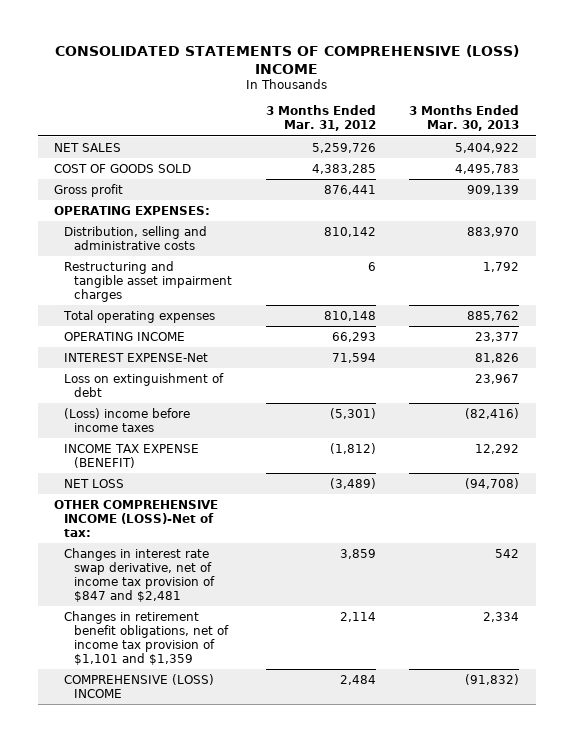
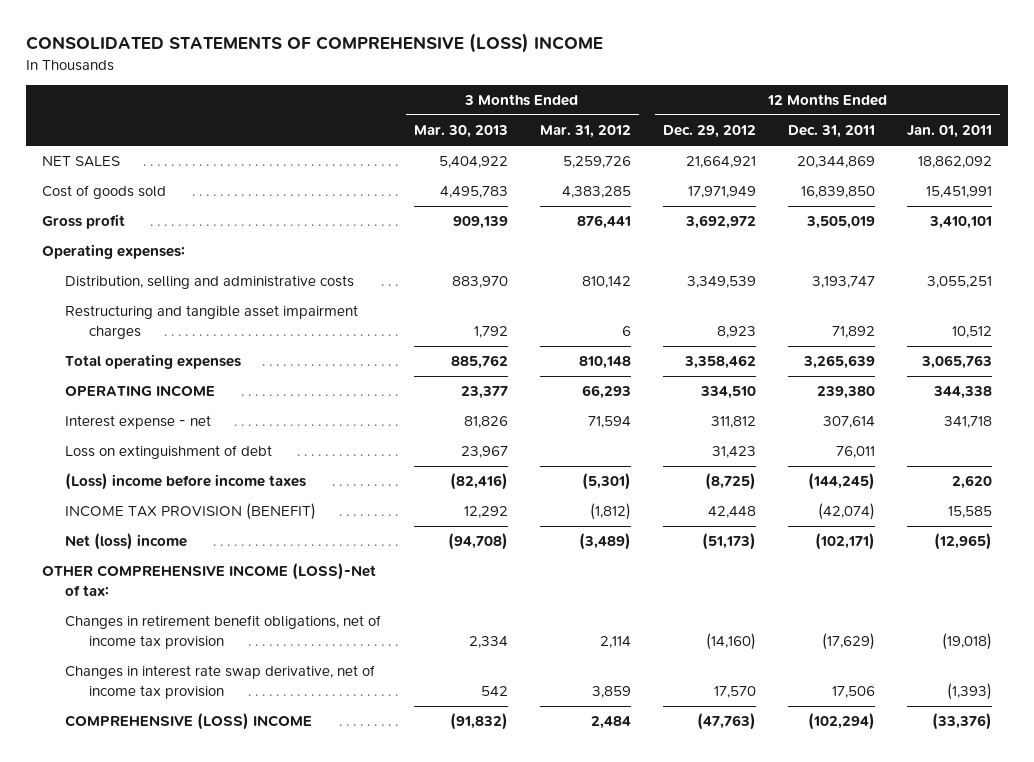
- | 3 Months Ended Mar. 31, 2012 | 3 Months Ended Mar. 30, 2013
+ | 3 Months Ended Mar. 30, 2013 | 3 Months Ended Mar. 31, 2012 | 12 Months Ended Dec. 29, 2012 | 12 Months Ended Dec. 31, 2011 | 12 Months Ended Jan. 01, 2011
- COST OF GOODS SOLD | 4,383,285 | 4,495,783
+ Cost of goods sold | 4,495,783 | 4,383,285 | 17,971,949 | 16,839,850 | 15,451,991
- OPERATING EXPENSES:
+ Operating expenses:
- INTEREST EXPENSE-Net | 71,594 | 81,826
+ Interest expense - net | 81,826 | 71,594 | 311,812 | 307,614 | 341,718
- INCOME TAX EXPENSE (BENEFIT) | (1,812) | 12,292
- NET LOSS | (3,489) | (94,708)
+ INCOME TAX PROVISION (BENEFIT) | 12,292 | (1,812) | 42,448 | (42,074) | 15,585
+ Net (loss) income | (94,708) | (3,489) | (51,173) | (102,171) | (12,965)
- Changes in interest rate swap derivative, net of income tax provision of $847 and $2,481 | 3,859 | 542
- Changes in retirement benefit obligations, net of income tax provision of $1,101 and $1,359 | 2,114 | 2,334
+ Changes in retirement benefit obligations, net of income tax provision | 2,334 | 2,114 | (14,160) | (17,629) | (19,018)
+ Changes in interest rate swap derivative, net of income tax provision | 542 | 3,859 | 17,570 | 17,506 | (1,393)

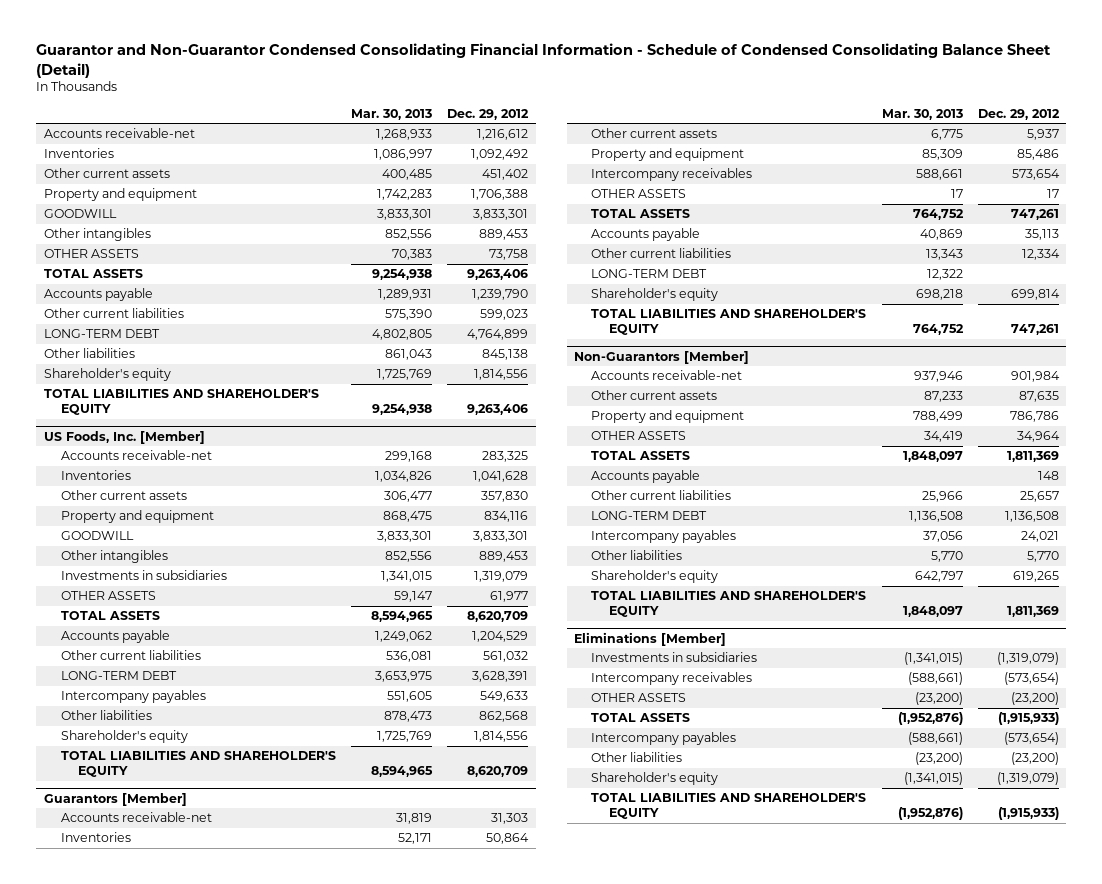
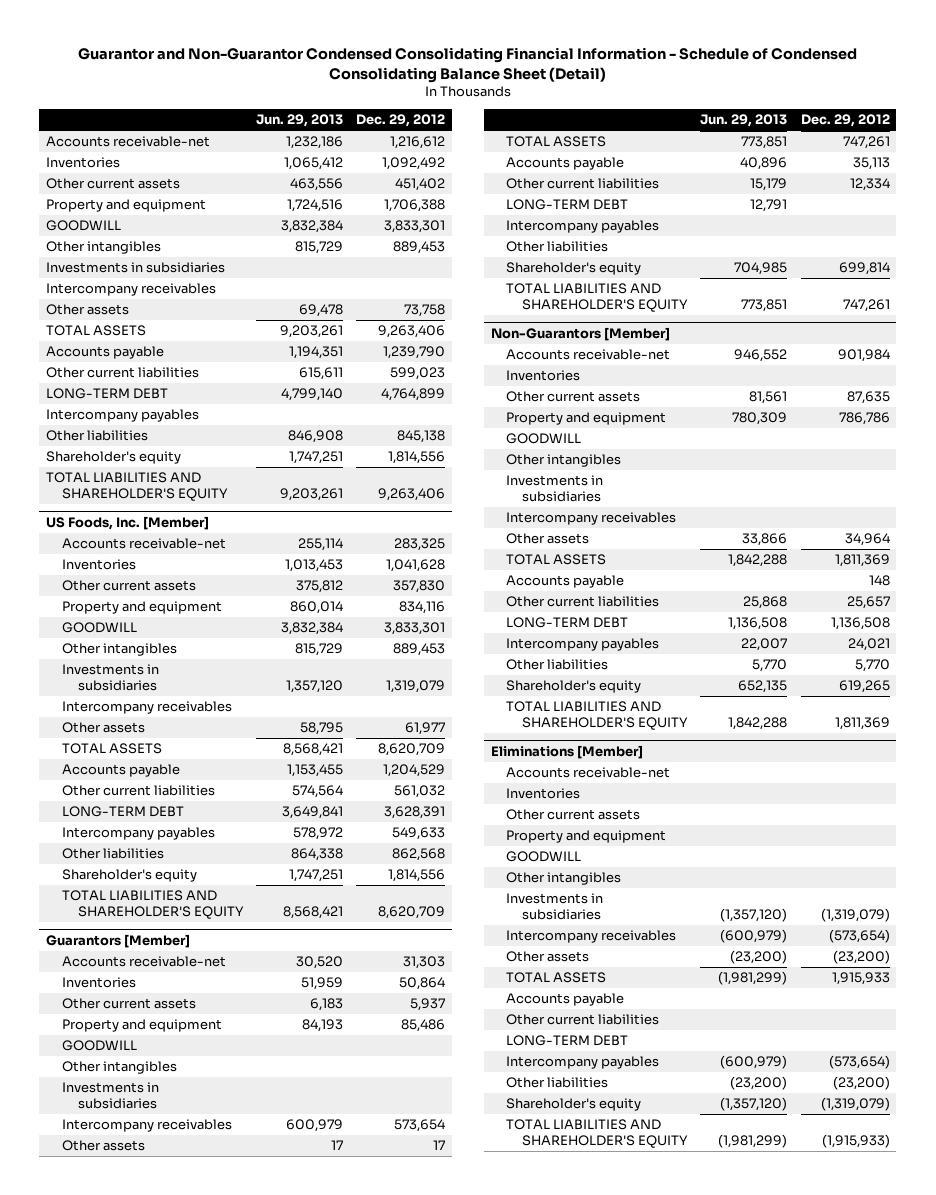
- | Mar. 30, 2013 | Dec. 29, 2012
+ | Jun. 29, 2013 | Dec. 29, 2012
- OTHER ASSETS | 70,383 | 73,758
+ Investments in subsidiaries
+ Intercompany receivables
+ Other assets | 69,478 | 73,758
+ Intercompany payables
@ US Foods, Inc. [Member]
- OTHER ASSETS | 59,147 | 61,977
+ Intercompany receivables
+ Other assets | 58,795 | 61,977
@ Guarantors [Member]
+ GOODWILL
+ Other intangibles
+ Investments in subsidiaries
- OTHER ASSETS | 17 | 17
+ Other assets | 17 | 17
+ Intercompany payables
+ Other liabilities
@ Non-Guarantors [Member]
+ Inventories
- OTHER ASSETS | 34,419 | 34,964
+ GOODWILL
+ Other intangibles
+ Investments in subsidiaries
+ Intercompany receivables
+ Other assets | 33,866 | 34,964
@ Eliminations [Member]
+ Accounts receivable-net
+ Inventories
+ Other current assets
+ Property and equipment
+ GOODWILL
+ Other intangibles
- OTHER ASSETS | (23,200) | (23,200)
- TOTAL ASSETS | (1,952,876) | (1,915,933)
+ Other assets | (23,200) | (23,200)
+ TOTAL ASSETS | (1,981,299) | 1,915,933
+ Accounts payable
+ Other current liabilities
+ LONG-TERM DEBT

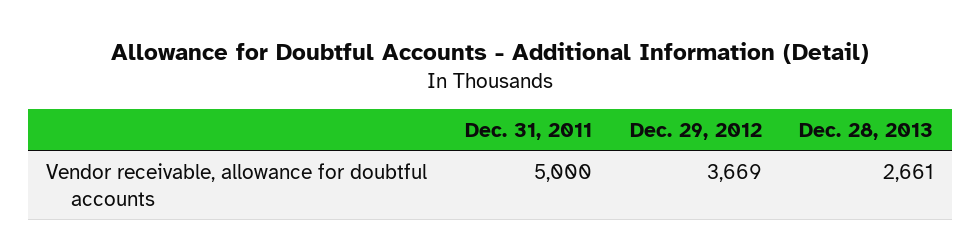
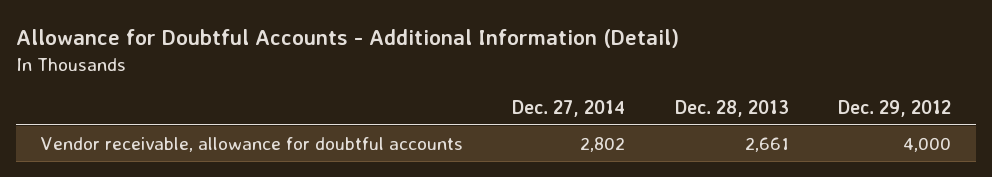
- | Dec. 31, 2011 | Dec. 29, 2012 | Dec. 28, 2013
+ | Dec. 27, 2014 | Dec. 28, 2013 | Dec. 29, 2012
- Vendor receivable, allowance for doubtful accounts | 5,000 | 3,669 | 2,661
+ Vendor receivable, allowance for doubtful accounts | 2,802 | 2,661 | 4,000

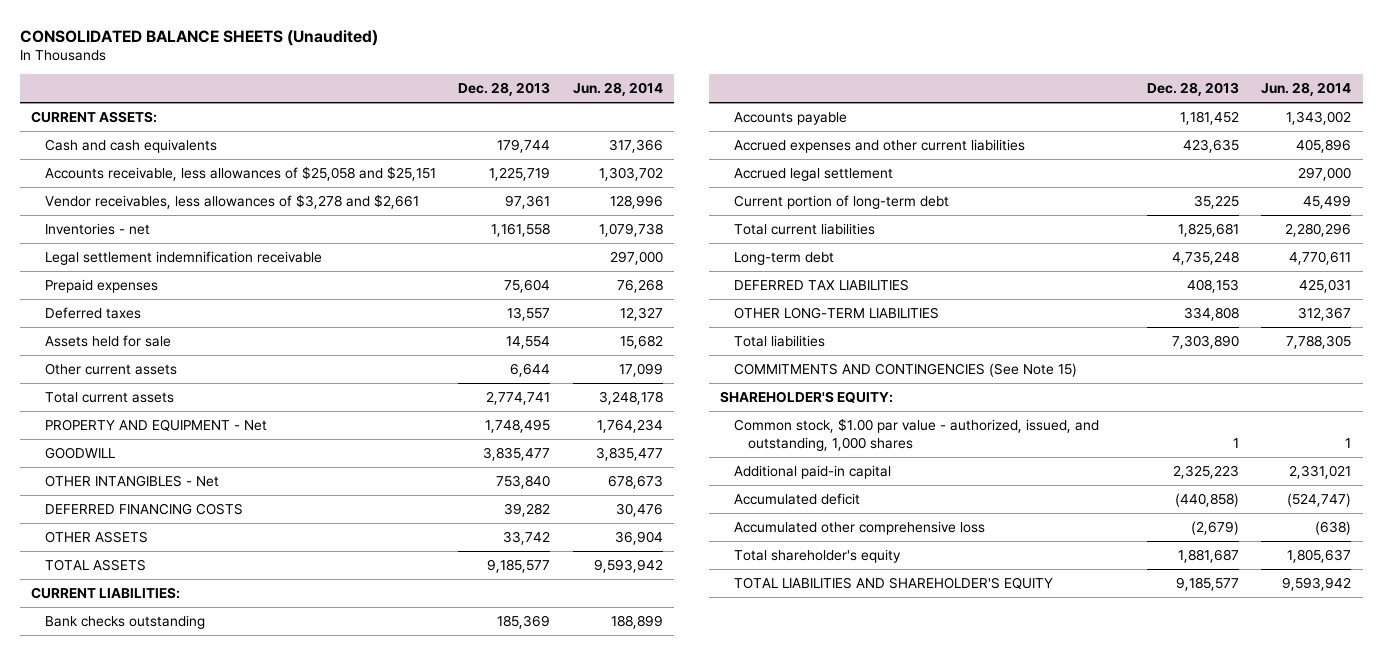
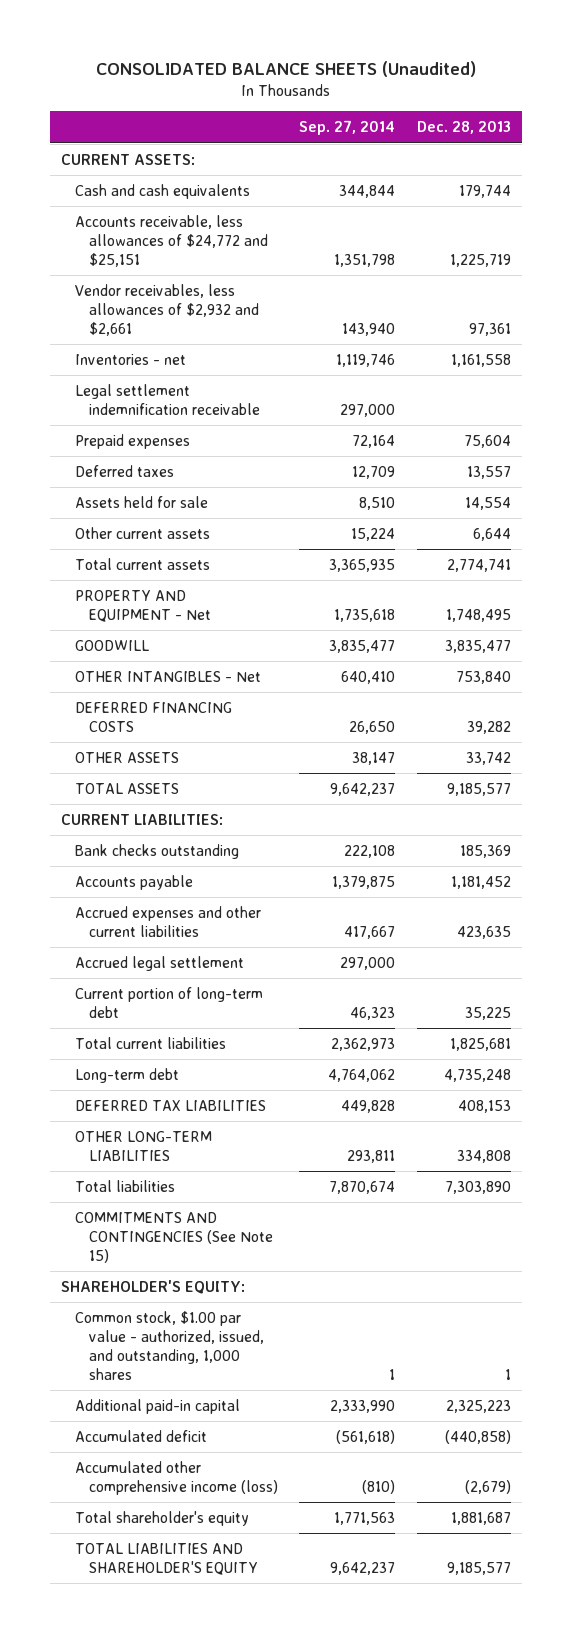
- | Dec. 28, 2013 | Jun. 28, 2014
+ | Sep. 27, 2014 | Dec. 28, 2013
- Accounts receivable, less allowances of $25,058 and $25,151 | 1,225,719 | 1,303,702
- Vendor receivables, less allowances of $3,278 and $2,661 | 97,361 | 128,996
+ Accounts receivable, less allowances of $24,772 and $25,151 | 1,351,798 | 1,225,719
+ Vendor receivables, less allowances of $2,932 and $2,661 | 143,940 | 97,361
- Accumulated other comprehensive loss | (2,679) | (638)
+ Accumulated other comprehensive income (loss) | (810) | (2,679)

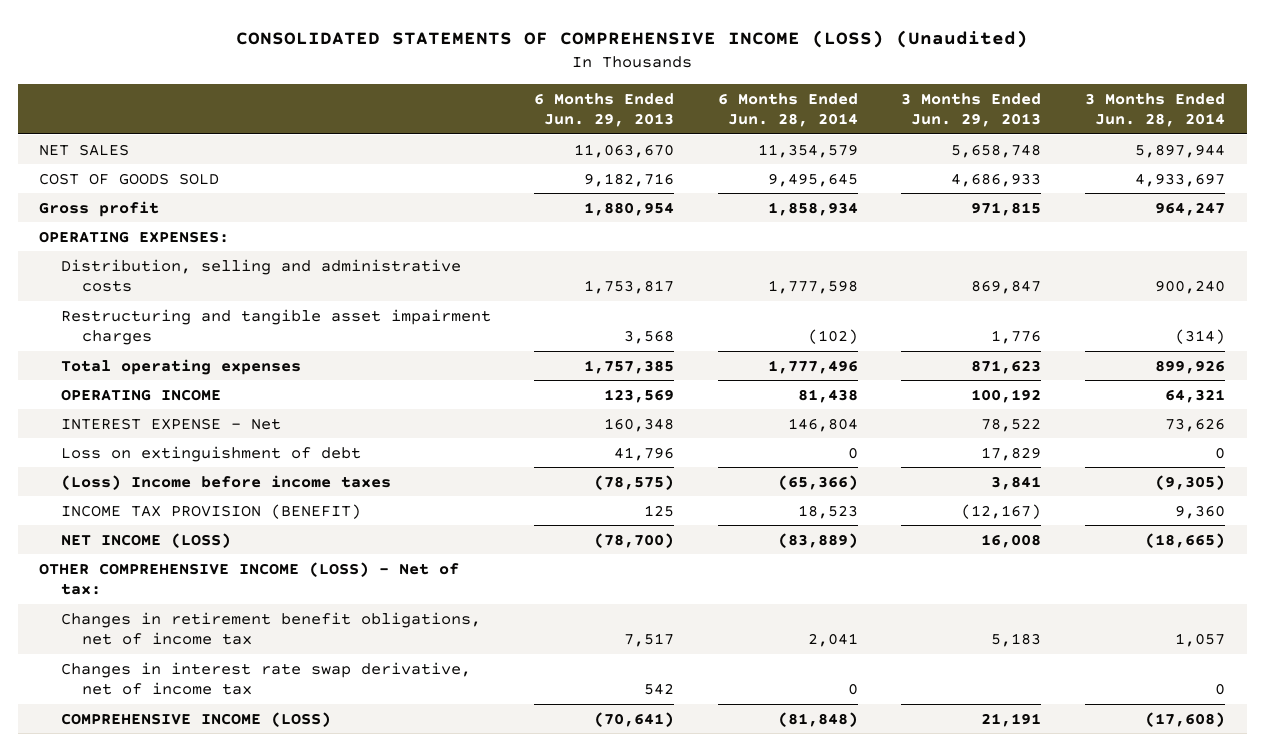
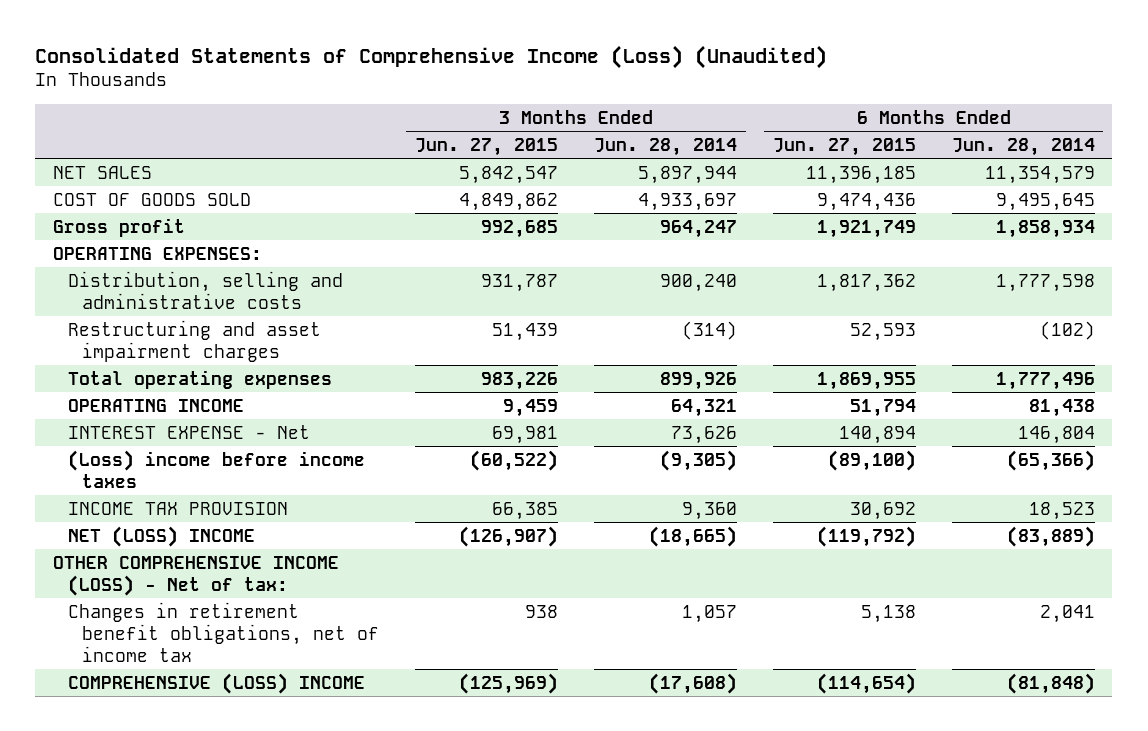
- CONSOLIDATED STATEMENTS OF COMPREHENSIVE INCOME (LOSS) (Unaudited)
+ Consolidated Statements of Comprehensive Income (Loss) (Unaudited)
- | 6 Months Ended Jun. 29, 2013 | 6 Months Ended Jun. 28, 2014 | 3 Months Ended Jun. 29, 2013 | 3 Months Ended Jun. 28, 2014
+ | 3 Months Ended Jun. 27, 2015 | 3 Months Ended Jun. 28, 2014 | 6 Months Ended Jun. 27, 2015 | 6 Months Ended Jun. 28, 2014
- Restructuring and tangible asset impairment charges | 3,568 | (102) | 1,776 | (314)
+ Restructuring and asset impairment charges | 51,439 | (314) | 52,593 | (102)
- Loss on extinguishment of debt | 41,796 | 0 | 17,829 | 0
- (Loss) Income before income taxes | (78,575) | (65,366) | 3,841 | (9,305)
- INCOME TAX PROVISION (BENEFIT) | 125 | 18,523 | (12,167) | 9,360
- NET INCOME (LOSS) | (78,700) | (83,889) | 16,008 | (18,665)
+ (Loss) income before income taxes | (60,522) | (9,305) | (89,100) | (65,366)
+ INCOME TAX PROVISION | 66,385 | 9,360 | 30,692 | 18,523
+ NET (LOSS) INCOME | (126,907) | (18,665) | (119,792) | (83,889)
- Changes in interest rate swap derivative, net of income tax | 542 | 0 | | 0
- COMPREHENSIVE INCOME (LOSS) | (70,641) | (81,848) | 21,191 | (17,608)
+ COMPREHENSIVE (LOSS) INCOME | (125,969) | (17,608) | (114,654) | (81,848)

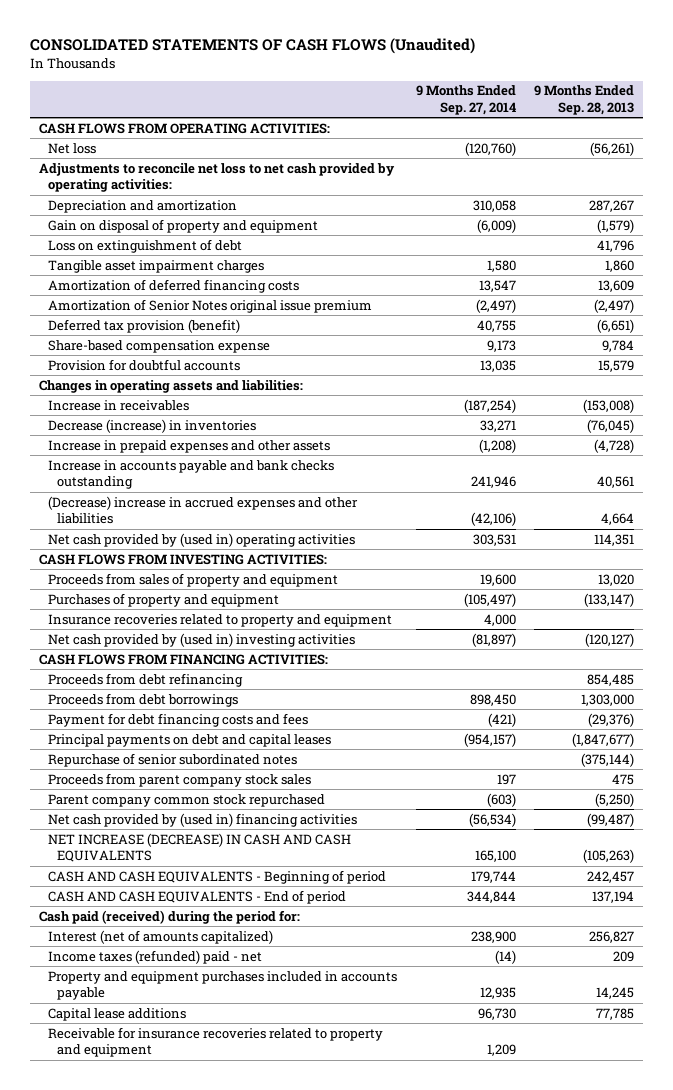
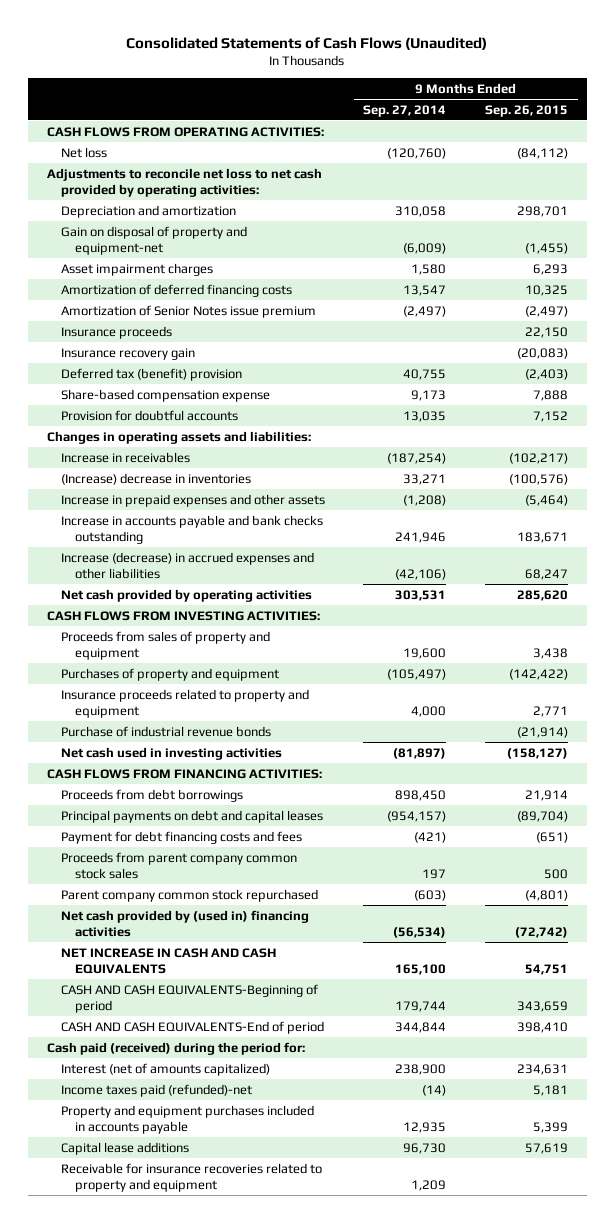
- CONSOLIDATED STATEMENTS OF CASH FLOWS (Unaudited)
+ Consolidated Statements of Cash Flows (Unaudited)
- | 9 Months Ended Sep. 27, 2014 | 9 Months Ended Sep. 28, 2013
+ | 9 Months Ended Sep. 27, 2014 | 9 Months Ended Sep. 26, 2015
- Gain on disposal of property and equipment | (6,009) | (1,579)
- Loss on extinguishment of debt | | 41,796
- Tangible asset impairment charges | 1,580 | 1,860
+ Gain on disposal of property and equipment-net | (6,009) | (1,455)
+ Asset impairment charges | 1,580 | 6,293
- Amortization of Senior Notes original issue premium | (2,497) | (2,497)
- Deferred tax provision (benefit) | 40,755 | (6,651)
+ Amortization of Senior Notes issue premium | (2,497) | (2,497)
+ Insurance proceeds | | 22,150
+ Insurance recovery gain | | (20,083)
+ Deferred tax (benefit) provision | 40,755 | (2,403)
- Decrease (increase) in inventories | 33,271 | (76,045)
+ (Increase) decrease in inventories | 33,271 | (100,576)
- (Decrease) increase in accrued expenses and other liabilities | (42,106) | 4,664
- Net cash provided by (used in) operating activities | 303,531 | 114,351
+ Increase (decrease) in accrued expenses and other liabilities | (42,106) | 68,247
+ Net cash provided by operating activities | 303,531 | 285,620
- Insurance recoveries related to property and equipment | 4,000 |
- Net cash provided by (used in) investing activities | (81,897) | (120,127)
+ Insurance proceeds related to property and equipment | 4,000 | 2,771
+ Purchase of industrial revenue bonds | | (21,914)
+ Net cash used in investing activities | (81,897) | (158,127)
- Proceeds from debt refinancing | | 854,485
- Repurchase of senior subordinated notes | | (375,144)
- Proceeds from parent company stock sales | 197 | 475
moved down: Payment for debt financing costs and fees | (421) | (651)
+ Proceeds from parent company common stock sales | 197 | 500
- NET INCREASE (DECREASE) IN CASH AND CASH EQUIVALENTS | 165,100 | (105,263)
- CASH AND CASH EQUIVALENTS - Beginning of period | 179,744 | 242,457
- CASH AND CASH EQUIVALENTS - End of period | 344,844 | 137,194
+ NET INCREASE IN CASH AND CASH EQUIVALENTS | 165,100 | 54,751
+ CASH AND CASH EQUIVALENTS-Beginning of period | 179,744 | 343,659
+ CASH AND CASH EQUIVALENTS-End of period | 344,844 | 398,410
- Income taxes (refunded) paid - net | (14) | 209
+ Income taxes paid (refunded)-net | (14) | 5,181

